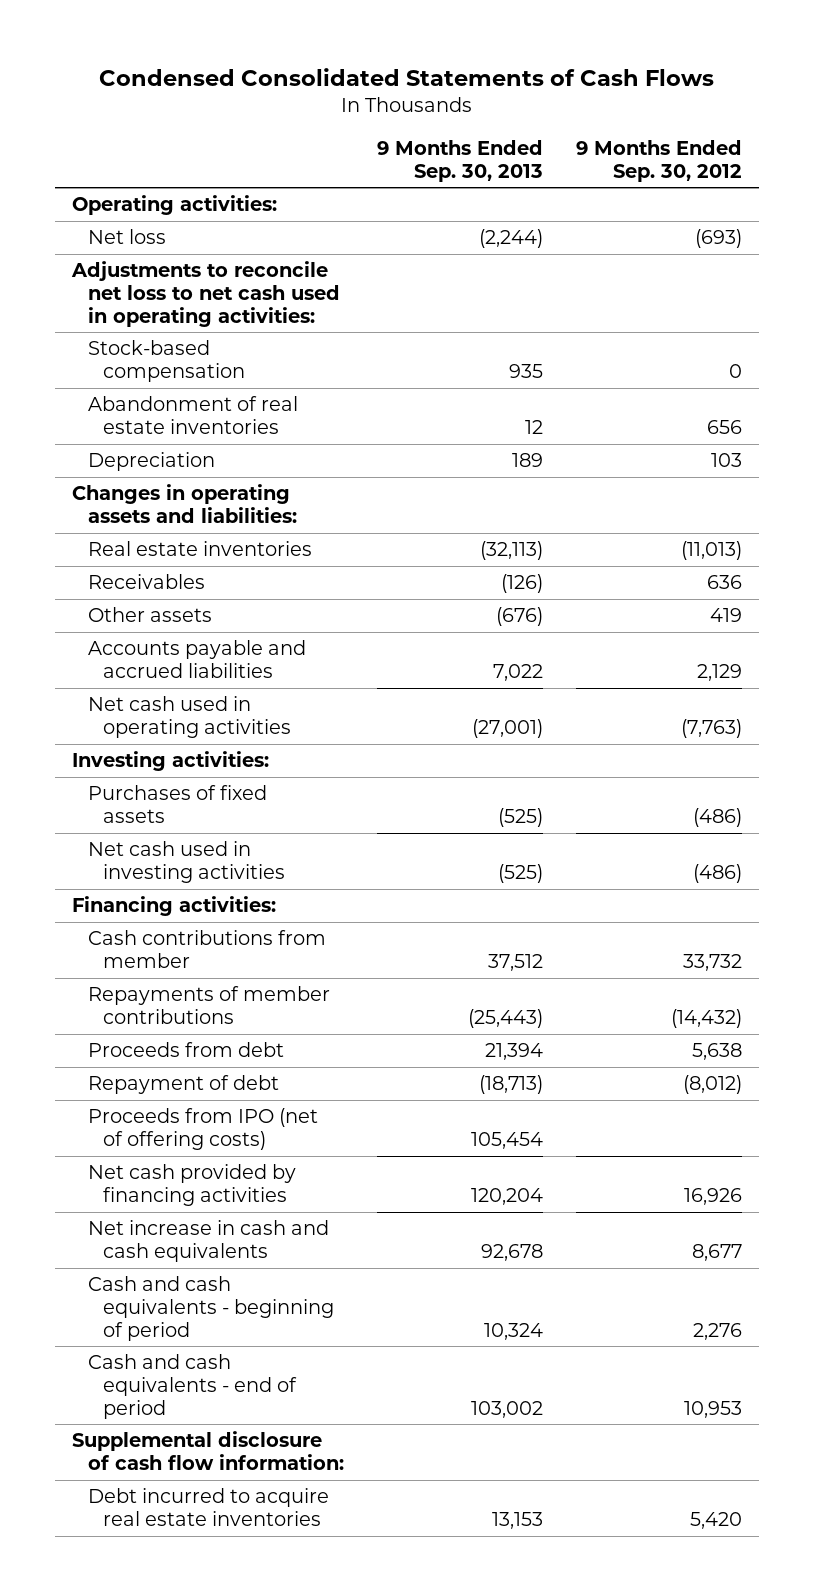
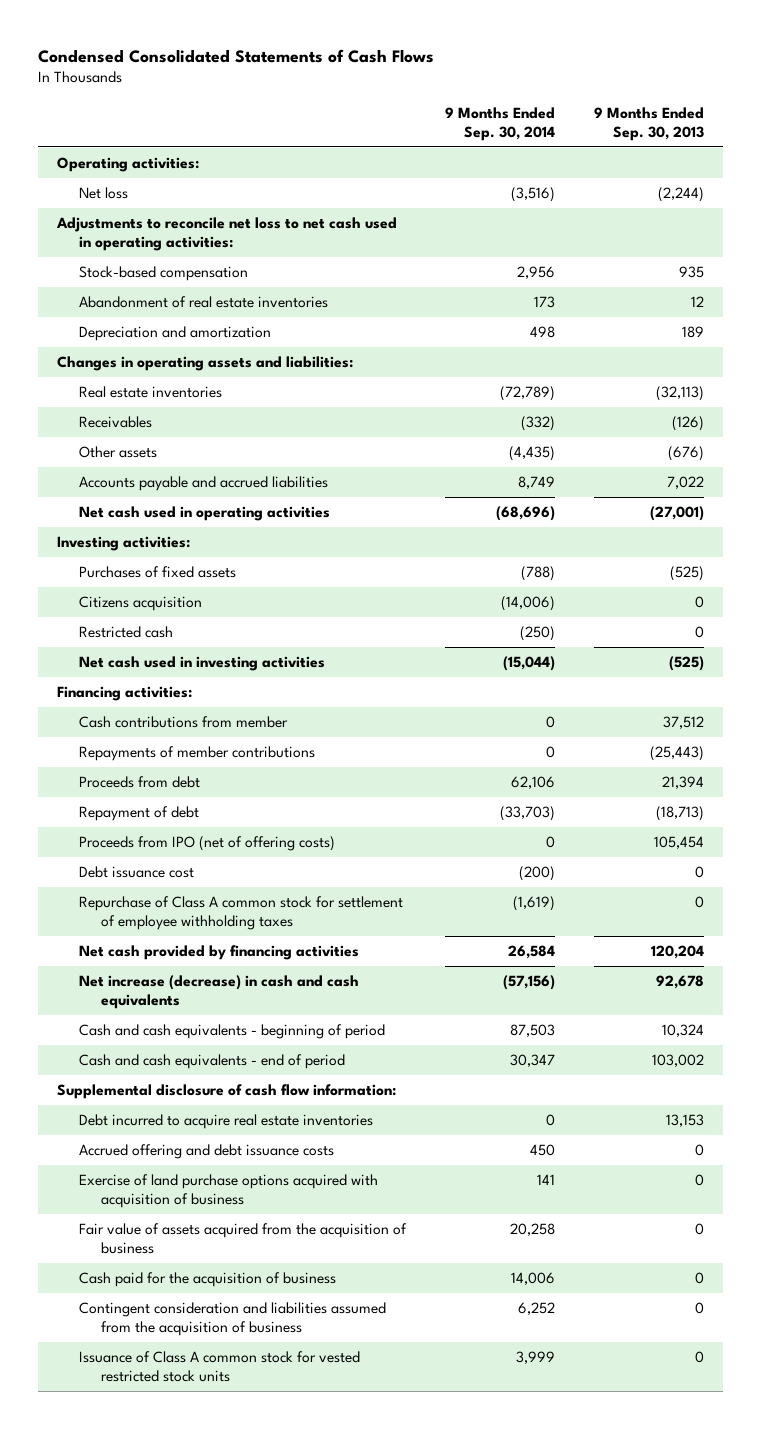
- | 9 Months Ended Sep. 30, 2013 | 9 Months Ended Sep. 30, 2012
+ | 9 Months Ended Sep. 30, 2014 | 9 Months Ended Sep. 30, 2013
- Depreciation | 189 | 103
+ Depreciation and amortization | 498 | 189
+ Citizens acquisition | (14,006) | 0
+ Restricted cash | (250) | 0
+ Debt issuance cost | (200) | 0
+ Repurchase of Class A common stock for settlement of employee withholding taxes | (1,619) | 0
- Net increase in cash and cash equivalents | 92,678 | 8,677
+ Net increase (decrease) in cash and cash equivalents | (57,156) | 92,678
+ Accrued offering and debt issuance costs | 450 | 0
+ Exercise of land purchase options acquired with acquisition of business | 141 | 0
+ Fair value of assets acquired from the acquisition of business | 20,258 | 0
+ Cash paid for the acquisition of business | 14,006 | 0
+ Contingent consideration and liabilities assumed from the acquisition of business | 6,252 | 0
+ Issuance of Class A common stock for vested restricted stock units | 3,999 | 0

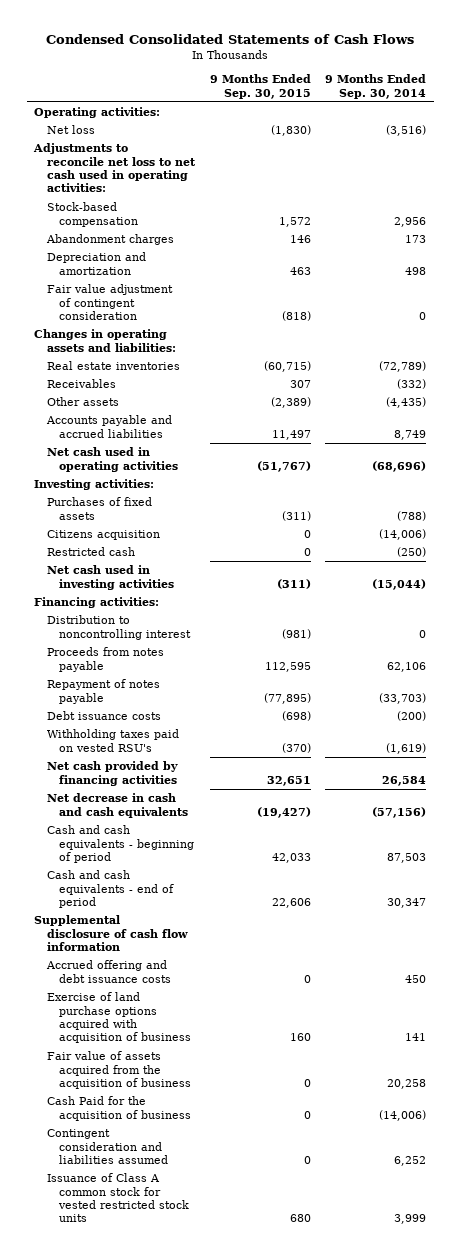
- | 9 Months Ended Sep. 30, 2014 | 9 Months Ended Sep. 30, 2013
+ | 9 Months Ended Sep. 30, 2015 | 9 Months Ended Sep. 30, 2014
- Abandonment of real estate inventories | 173 | 12
+ Abandonment charges | 146 | 173
+ Fair value adjustment of contingent consideration | (818) | 0
- Cash contributions from member | 0 | 37,512
- Repayments of member contributions | 0 | (25,443)
- Proceeds from debt | 62,106 | 21,394
- Repayment of debt | (33,703) | (18,713)
- Proceeds from IPO (net of offering costs) | 0 | 105,454
- Debt issuance cost | (200) | 0
- Repurchase of Class A common stock for settlement of employee withholding taxes | (1,619) | 0
+ Distribution to noncontrolling interest | (981) | 0
+ Proceeds from notes payable | 112,595 | 62,106
+ Repayment of notes payable | (77,895) | (33,703)
+ Debt issuance costs | (698) | (200)
+ Withholding taxes paid on vested RSU's | (370) | (1,619)
- Net increase (decrease) in cash and cash equivalents | (57,156) | 92,678
+ Net decrease in cash and cash equivalents | (19,427) | (57,156)
- Supplemental disclosure of cash flow information:
- Debt incurred to acquire real estate inventories | 0 | 13,153
+ Supplemental disclosure of cash flow information
- Cash paid for the acquisition of business | 14,006 | 0
- Contingent consideration and liabilities assumed from the acquisition of business | 6,252 | 0
+ Cash Paid for the acquisition of business | 0 | (14,006)
+ Contingent consideration and liabilities assumed | 0 | 6,252

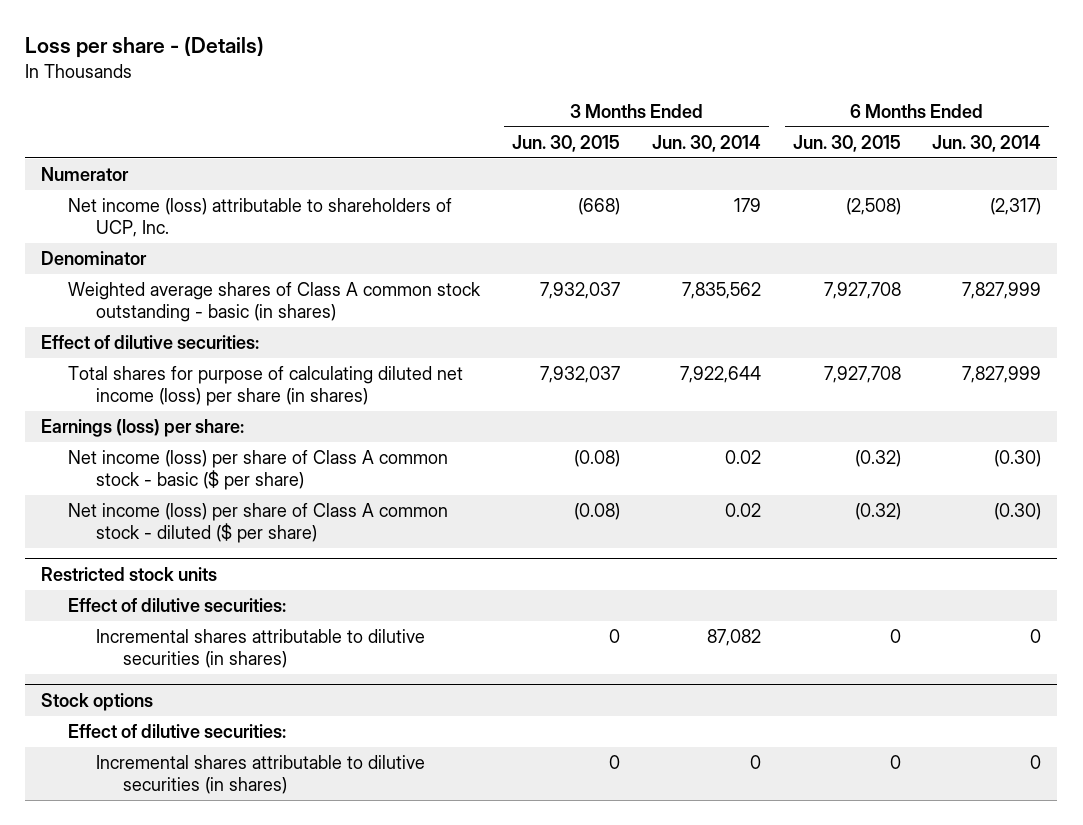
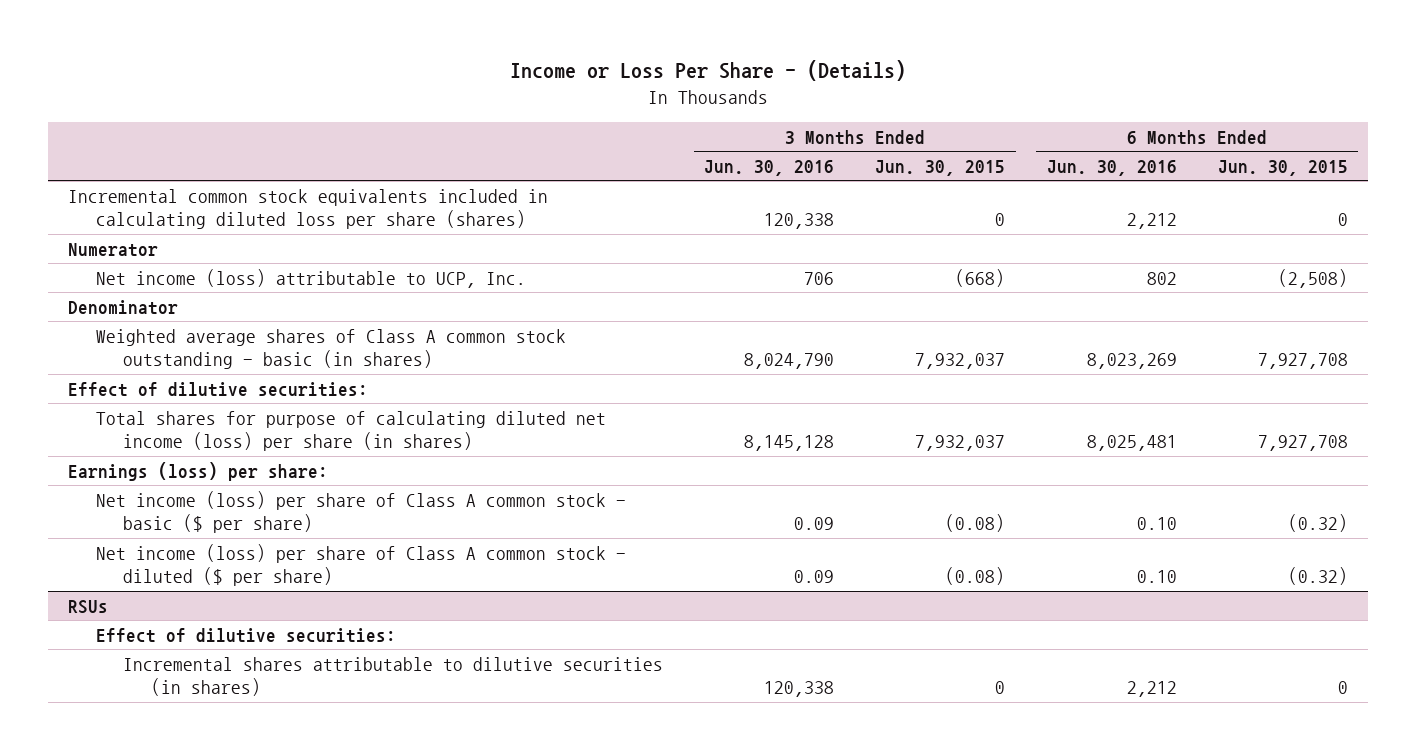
- Loss per share - (Details)
+ Income or Loss Per Share - (Details)
- | 3 Months Ended Jun. 30, 2015 | 3 Months Ended Jun. 30, 2014 | 6 Months Ended Jun. 30, 2015 | 6 Months Ended Jun. 30, 2014
+ | 3 Months Ended Jun. 30, 2016 | 3 Months Ended Jun. 30, 2015 | 6 Months Ended Jun. 30, 2016 | 6 Months Ended Jun. 30, 2015
+ Incremental common stock equivalents included in calculating diluted loss per share (shares) | 120,338 | 0 | 2,212 | 0
- Net income (loss) attributable to shareholders of UCP, Inc. | (668) | 179 | (2,508) | (2,317)
+ Net income (loss) attributable to UCP, Inc. | 706 | (668) | 802 | (2,508)
- Restricted stock units
- Effect of dilutive securities:
- Incremental shares attributable to dilutive securities (in shares) | 0 | 87,082 | 0 | 0
- Stock options
+ RSUs

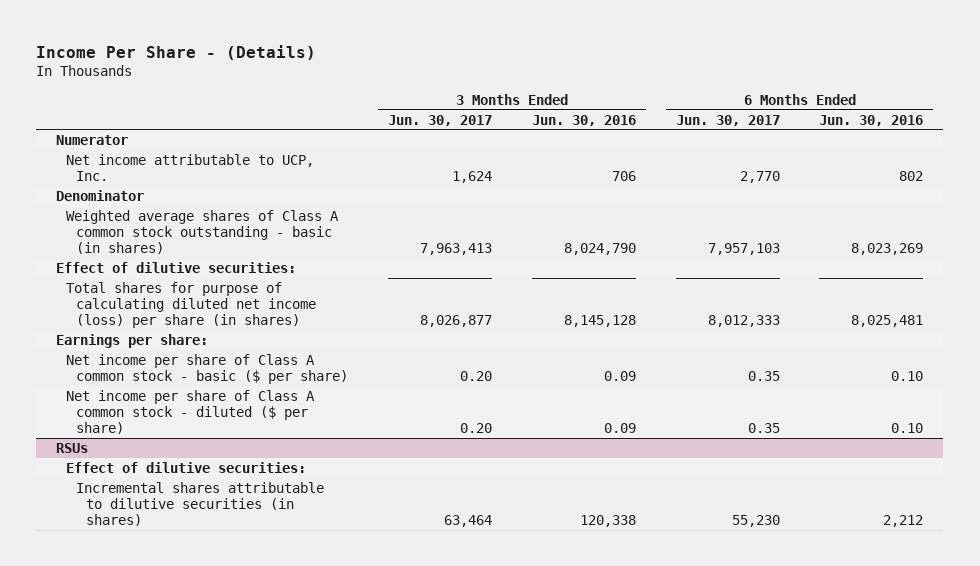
- Income or Loss Per Share - (Details)
+ Income Per Share - (Details)
- | 3 Months Ended Jun. 30, 2016 | 3 Months Ended Jun. 30, 2015 | 6 Months Ended Jun. 30, 2016 | 6 Months Ended Jun. 30, 2015
+ | 3 Months Ended Jun. 30, 2017 | 3 Months Ended Jun. 30, 2016 | 6 Months Ended Jun. 30, 2017 | 6 Months Ended Jun. 30, 2016
- Incremental common stock equivalents included in calculating diluted loss per share (shares) | 120,338 | 0 | 2,212 | 0
- Net income (loss) attributable to UCP, Inc. | 706 | (668) | 802 | (2,508)
+ Net income attributable to UCP, Inc. | 1,624 | 706 | 2,770 | 802
- Earnings (loss) per share:
- Net income (loss) per share of Class A common stock - basic ($ per share) | 0.09 | (0.08) | 0.10 | (0.32)
- Net income (loss) per share of Class A common stock - diluted ($ per share) | 0.09 | (0.08) | 0.10 | (0.32)
+ Earnings per share:
+ Net income per share of Class A common stock - basic ($ per share) | 0.20 | 0.09 | 0.35 | 0.10
+ Net income per share of Class A common stock - diluted ($ per share) | 0.20 | 0.09 | 0.35 | 0.10

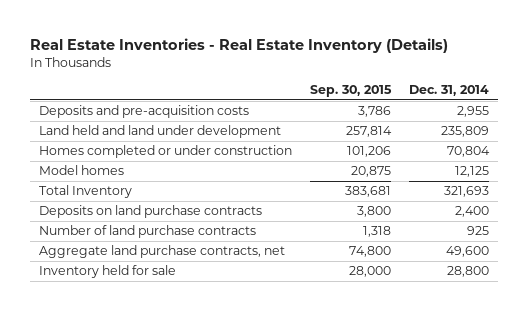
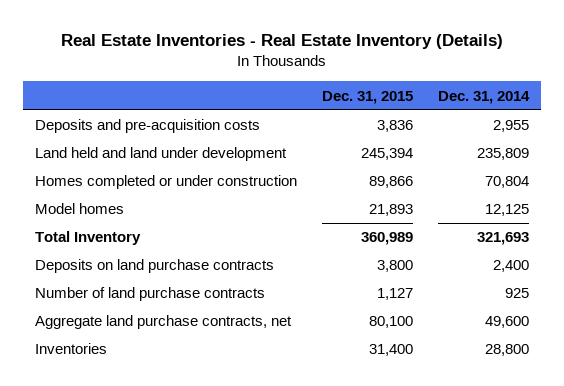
- | Sep. 30, 2015 | Dec. 31, 2014
+ | Dec. 31, 2015 | Dec. 31, 2014
- Inventory held for sale | 28,000 | 28,800
+ Inventories | 31,400 | 28,800

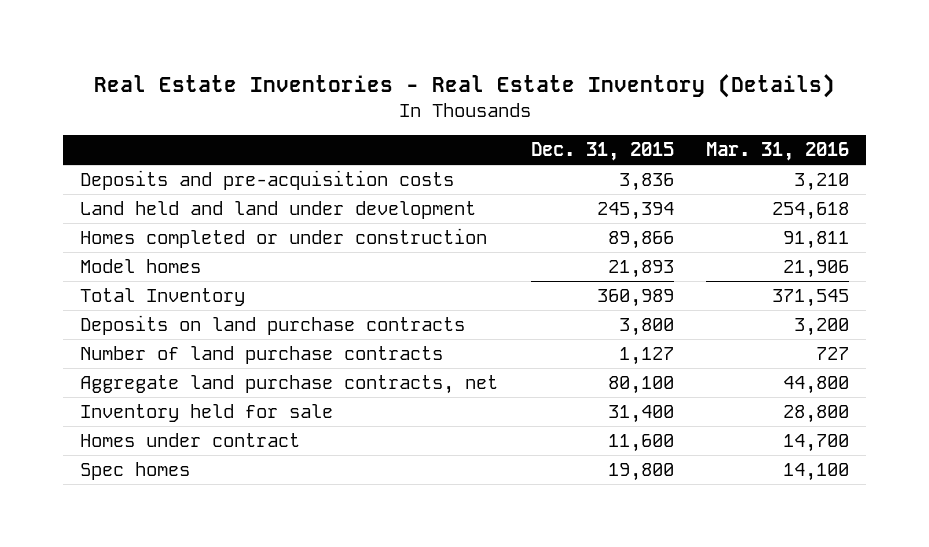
- | Dec. 31, 2015 | Dec. 31, 2014
+ | Dec. 31, 2015 | Mar. 31, 2016
- Inventories | 31,400 | 28,800
+ Inventory held for sale | 31,400 | 28,800
+ Homes under contract | 11,600 | 14,700
+ Spec homes | 19,800 | 14,100

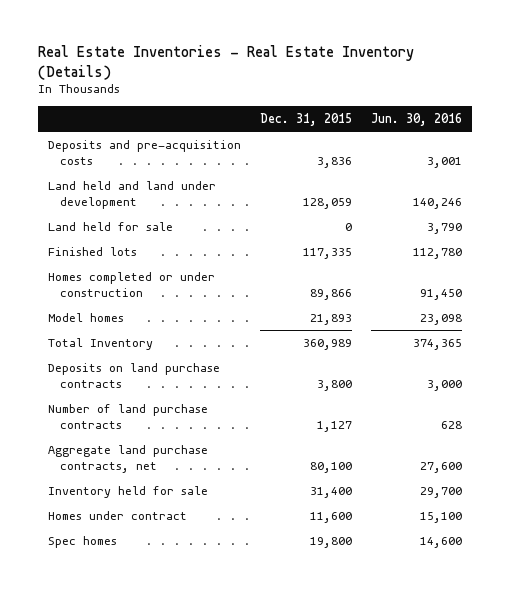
- | Dec. 31, 2015 | Mar. 31, 2016
+ | Dec. 31, 2015 | Jun. 30, 2016
- Land held and land under development | 245,394 | 254,618
+ Land held and land under development | 128,059 | 140,246
+ Land held for sale | 0 | 3,790
+ Finished lots | 117,335 | 112,780

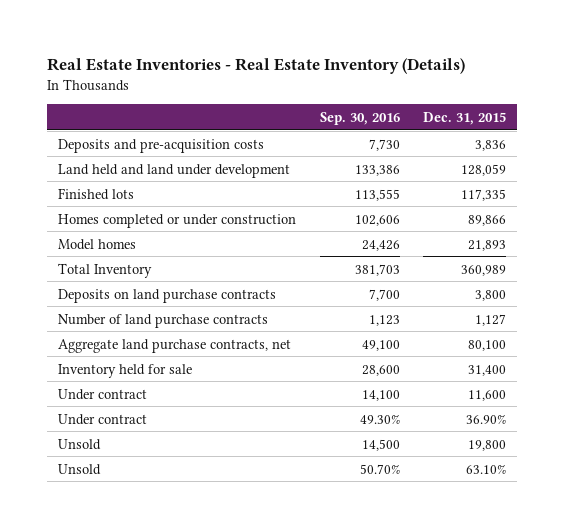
- | Dec. 31, 2015 | Jun. 30, 2016
+ | Sep. 30, 2016 | Dec. 31, 2015
- Land held for sale | 0 | 3,790
- Homes under contract | 11,600 | 15,100
- Spec homes | 19,800 | 14,600
+ Under contract | 14,100 | 11,600
+ Under contract | 49.30% | 36.90%
+ Unsold | 14,500 | 19,800
+ Unsold | 50.70% | 63.10%

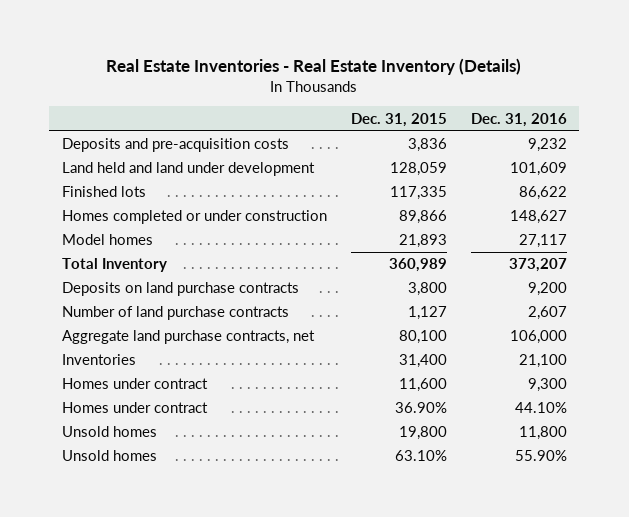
- | Sep. 30, 2016 | Dec. 31, 2015
+ | Dec. 31, 2015 | Dec. 31, 2016
- Inventory held for sale | 28,600 | 31,400
- Under contract | 14,100 | 11,600
- Under contract | 49.30% | 36.90%
- Unsold | 14,500 | 19,800
- Unsold | 50.70% | 63.10%
+ Inventories | 31,400 | 21,100
+ Homes under contract | 11,600 | 9,300
+ Homes under contract | 36.90% | 44.10%
+ Unsold homes | 19,800 | 11,800
+ Unsold homes | 63.10% | 55.90%

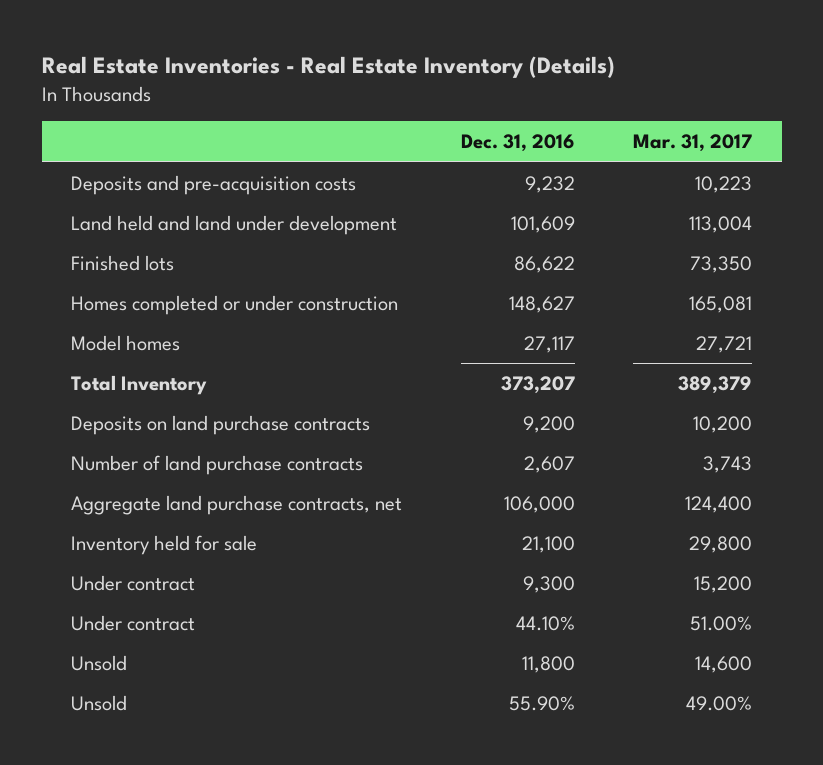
- | Dec. 31, 2015 | Dec. 31, 2016
+ | Dec. 31, 2016 | Mar. 31, 2017
- Inventories | 31,400 | 21,100
- Homes under contract | 11,600 | 9,300
- Homes under contract | 36.90% | 44.10%
- Unsold homes | 19,800 | 11,800
- Unsold homes | 63.10% | 55.90%
+ Inventory held for sale | 21,100 | 29,800
+ Under contract | 9,300 | 15,200
+ Under contract | 44.10% | 51.00%
+ Unsold | 11,800 | 14,600
+ Unsold | 55.90% | 49.00%

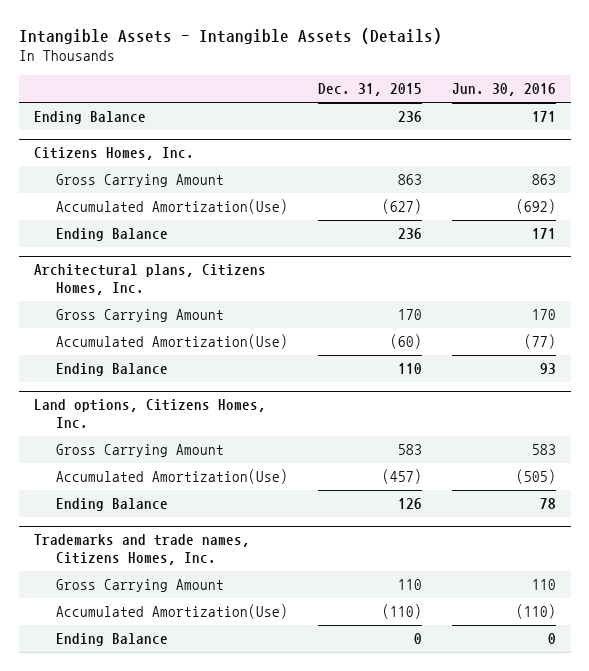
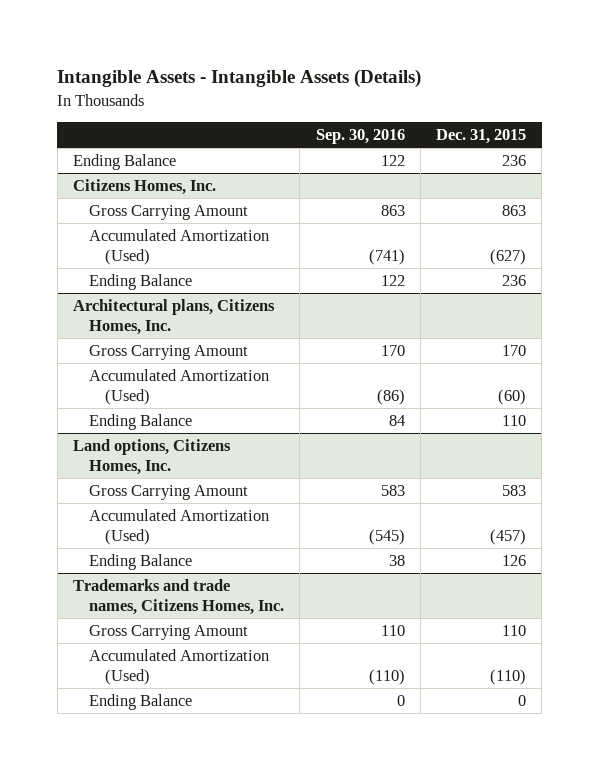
- | Dec. 31, 2015 | Jun. 30, 2016
+ | Sep. 30, 2016 | Dec. 31, 2015
@ Citizens Homes, Inc.
- Accumulated Amortization(Use) | (627) | (692)
+ Accumulated Amortization (Used) | (741) | (627)
@ Architectural plans, Citizens Homes, Inc.
- Accumulated Amortization(Use) | (60) | (77)
+ Accumulated Amortization (Used) | (86) | (60)
@ Land options, Citizens Homes, Inc.
- Accumulated Amortization(Use) | (457) | (505)
+ Accumulated Amortization (Used) | (545) | (457)
@ Trademarks and trade names, Citizens Homes, Inc.
- Accumulated Amortization(Use) | (110) | (110)
+ Accumulated Amortization (Used) | (110) | (110)

